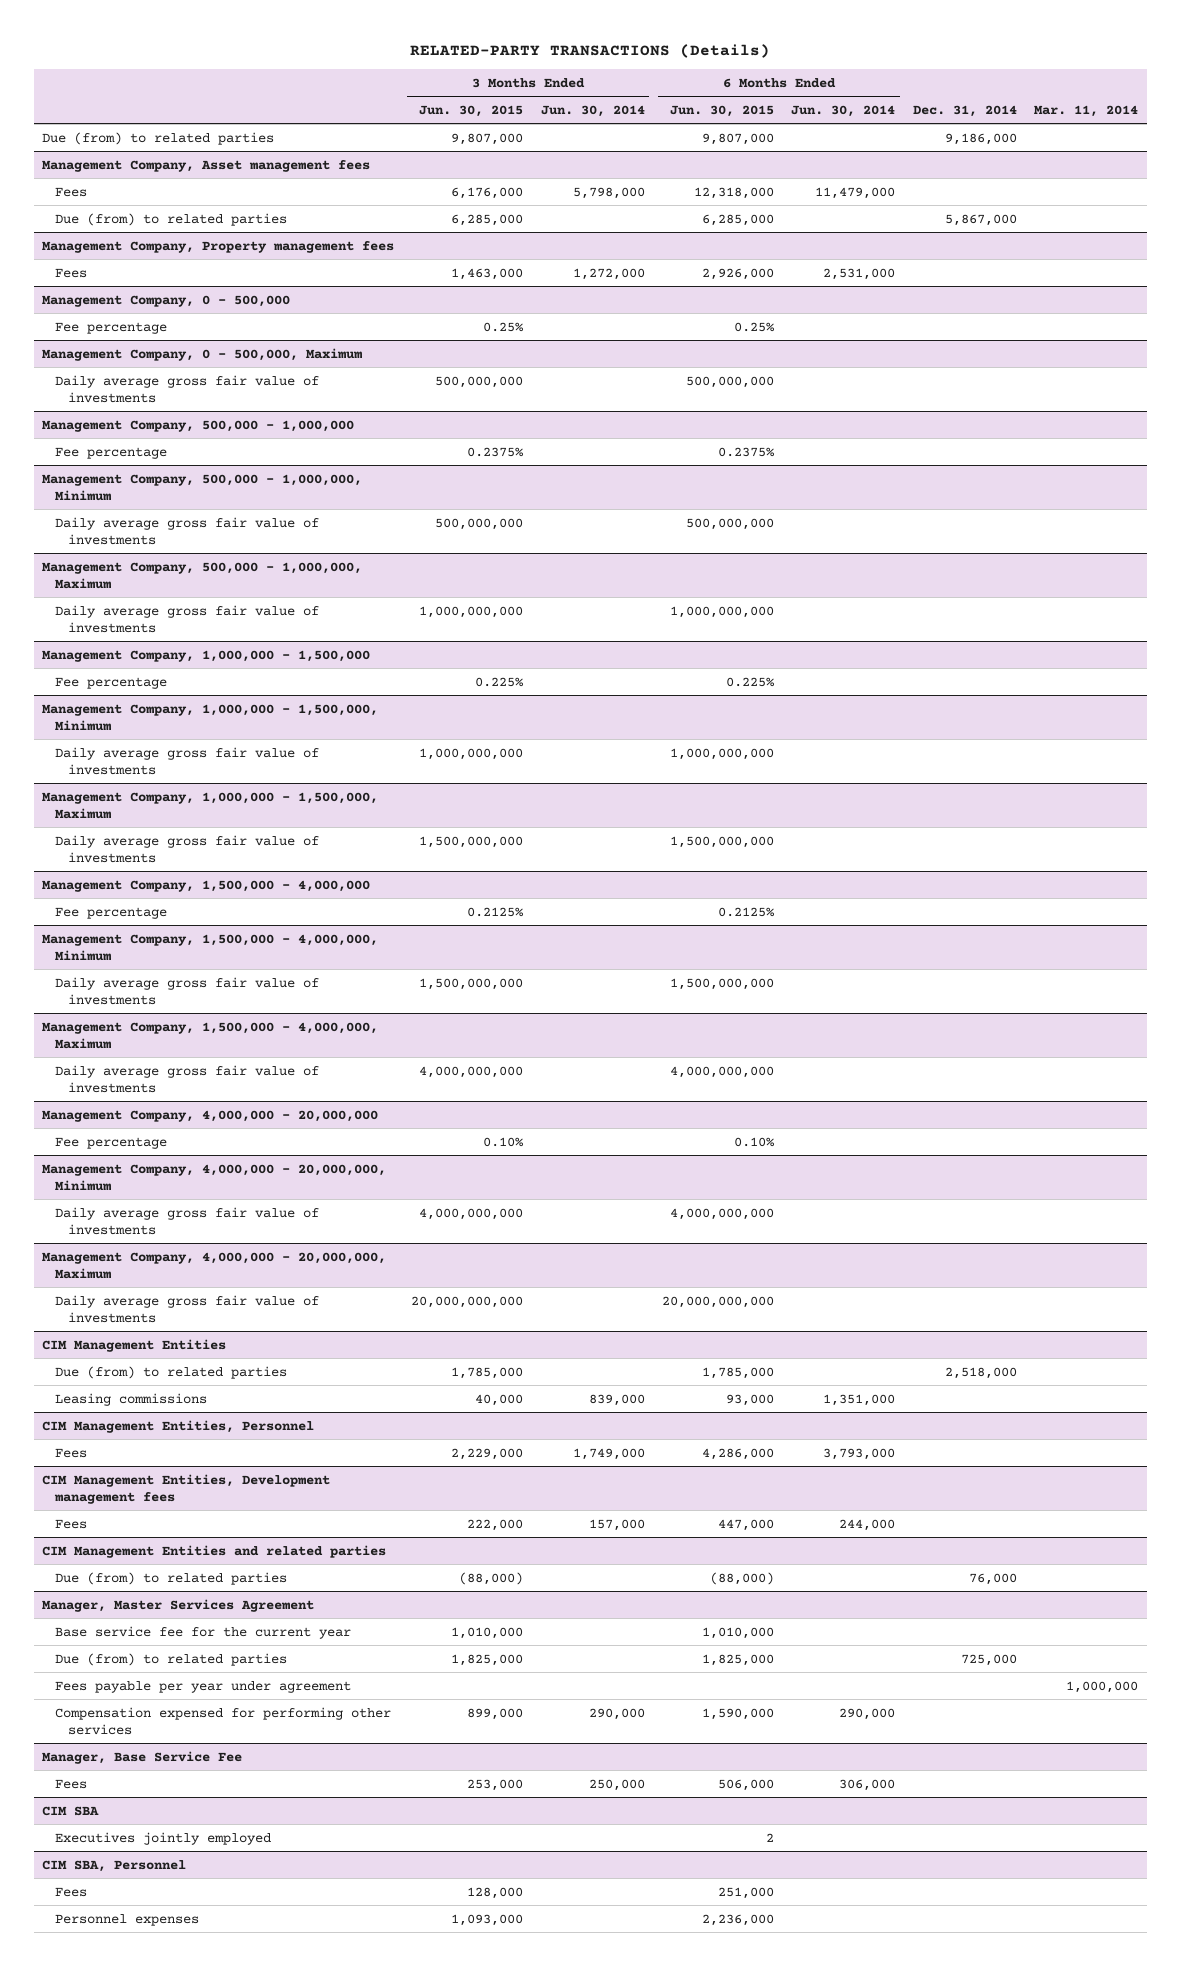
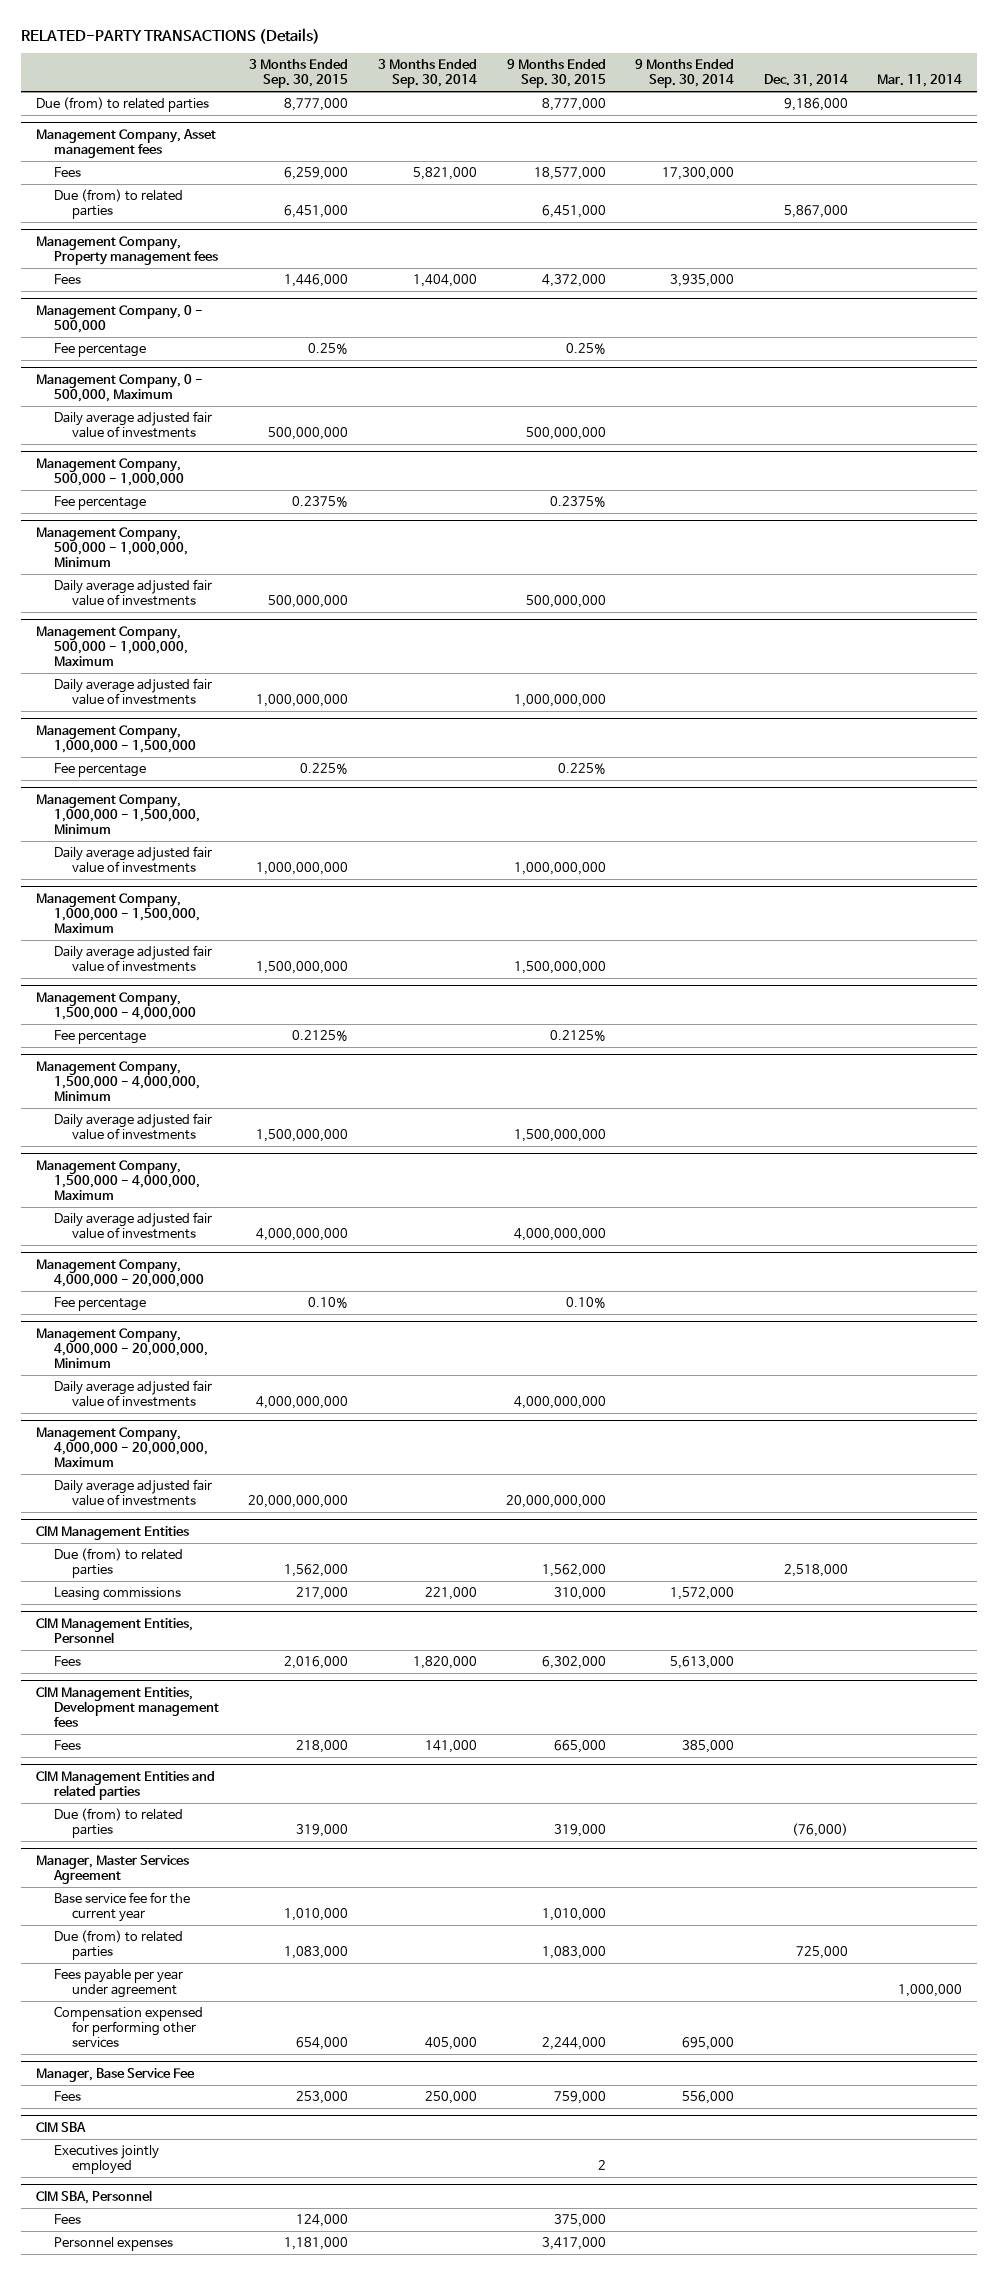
- | 3 Months Ended Jun. 30, 2015 | 3 Months Ended Jun. 30, 2014 | 6 Months Ended Jun. 30, 2015 | 6 Months Ended Jun. 30, 2014 | Dec. 31, 2014 | Mar. 11, 2014
+ | 3 Months Ended Sep. 30, 2015 | 3 Months Ended Sep. 30, 2014 | 9 Months Ended Sep. 30, 2015 | 9 Months Ended Sep. 30, 2014 | Dec. 31, 2014 | Mar. 11, 2014
@ Management Company, 0 - 500,000, Maximum
- Daily average gross fair value of investments | 500,000,000 | | 500,000,000 | | |
+ Daily average adjusted fair value of investments | 500,000,000 | | 500,000,000 | | |
@ Management Company, 500,000 - 1,000,000, Minimum
- Daily average gross fair value of investments | 500,000,000 | | 500,000,000 | | |
+ Daily average adjusted fair value of investments | 500,000,000 | | 500,000,000 | | |
@ Management Company, 500,000 - 1,000,000, Maximum
- Daily average gross fair value of investments | 1,000,000,000 | | 1,000,000,000 | | |
+ Daily average adjusted fair value of investments | 1,000,000,000 | | 1,000,000,000 | | |
@ Management Company, 1,000,000 - 1,500,000, Minimum
- Daily average gross fair value of investments | 1,000,000,000 | | 1,000,000,000 | | |
+ Daily average adjusted fair value of investments | 1,000,000,000 | | 1,000,000,000 | | |
@ Management Company, 1,000,000 - 1,500,000, Maximum
- Daily average gross fair value of investments | 1,500,000,000 | | 1,500,000,000 | | |
+ Daily average adjusted fair value of investments | 1,500,000,000 | | 1,500,000,000 | | |
@ Management Company, 1,500,000 - 4,000,000, Minimum
- Daily average gross fair value of investments | 1,500,000,000 | | 1,500,000,000 | | |
+ Daily average adjusted fair value of investments | 1,500,000,000 | | 1,500,000,000 | | |
@ Management Company, 1,500,000 - 4,000,000, Maximum
- Daily average gross fair value of investments | 4,000,000,000 | | 4,000,000,000 | | |
+ Daily average adjusted fair value of investments | 4,000,000,000 | | 4,000,000,000 | | |
@ Management Company, 4,000,000 - 20,000,000, Minimum
- Daily average gross fair value of investments | 4,000,000,000 | | 4,000,000,000 | | |
+ Daily average adjusted fair value of investments | 4,000,000,000 | | 4,000,000,000 | | |
@ Management Company, 4,000,000 - 20,000,000, Maximum
- Daily average gross fair value of investments | 20,000,000,000 | | 20,000,000,000 | | |
+ Daily average adjusted fair value of investments | 20,000,000,000 | | 20,000,000,000 | | |
@ CIM Management Entities and related parties
- Due (from) to related parties | (88,000) | | (88,000) | | 76,000 |
+ Due (from) to related parties | 319,000 | | 319,000 | | (76,000) |

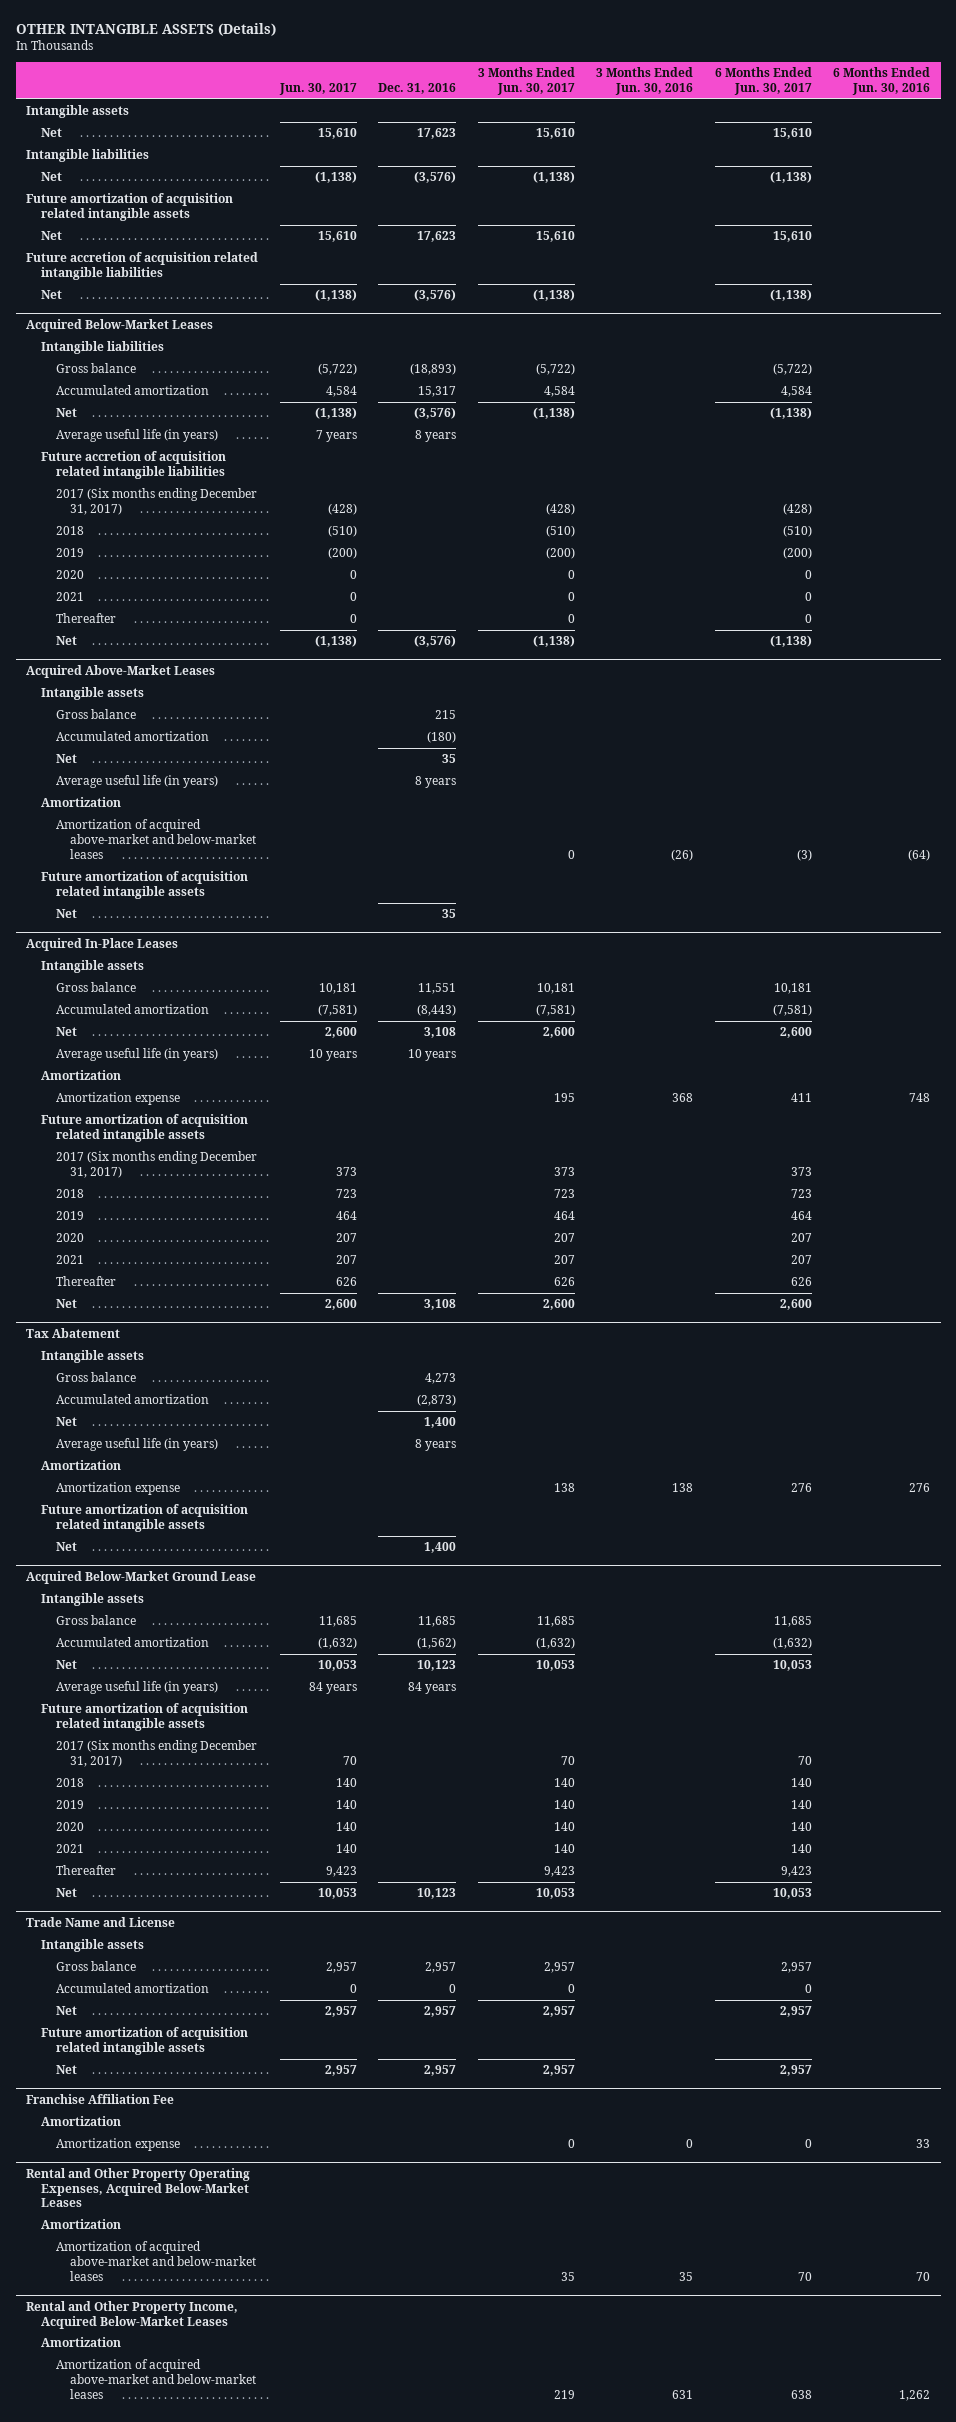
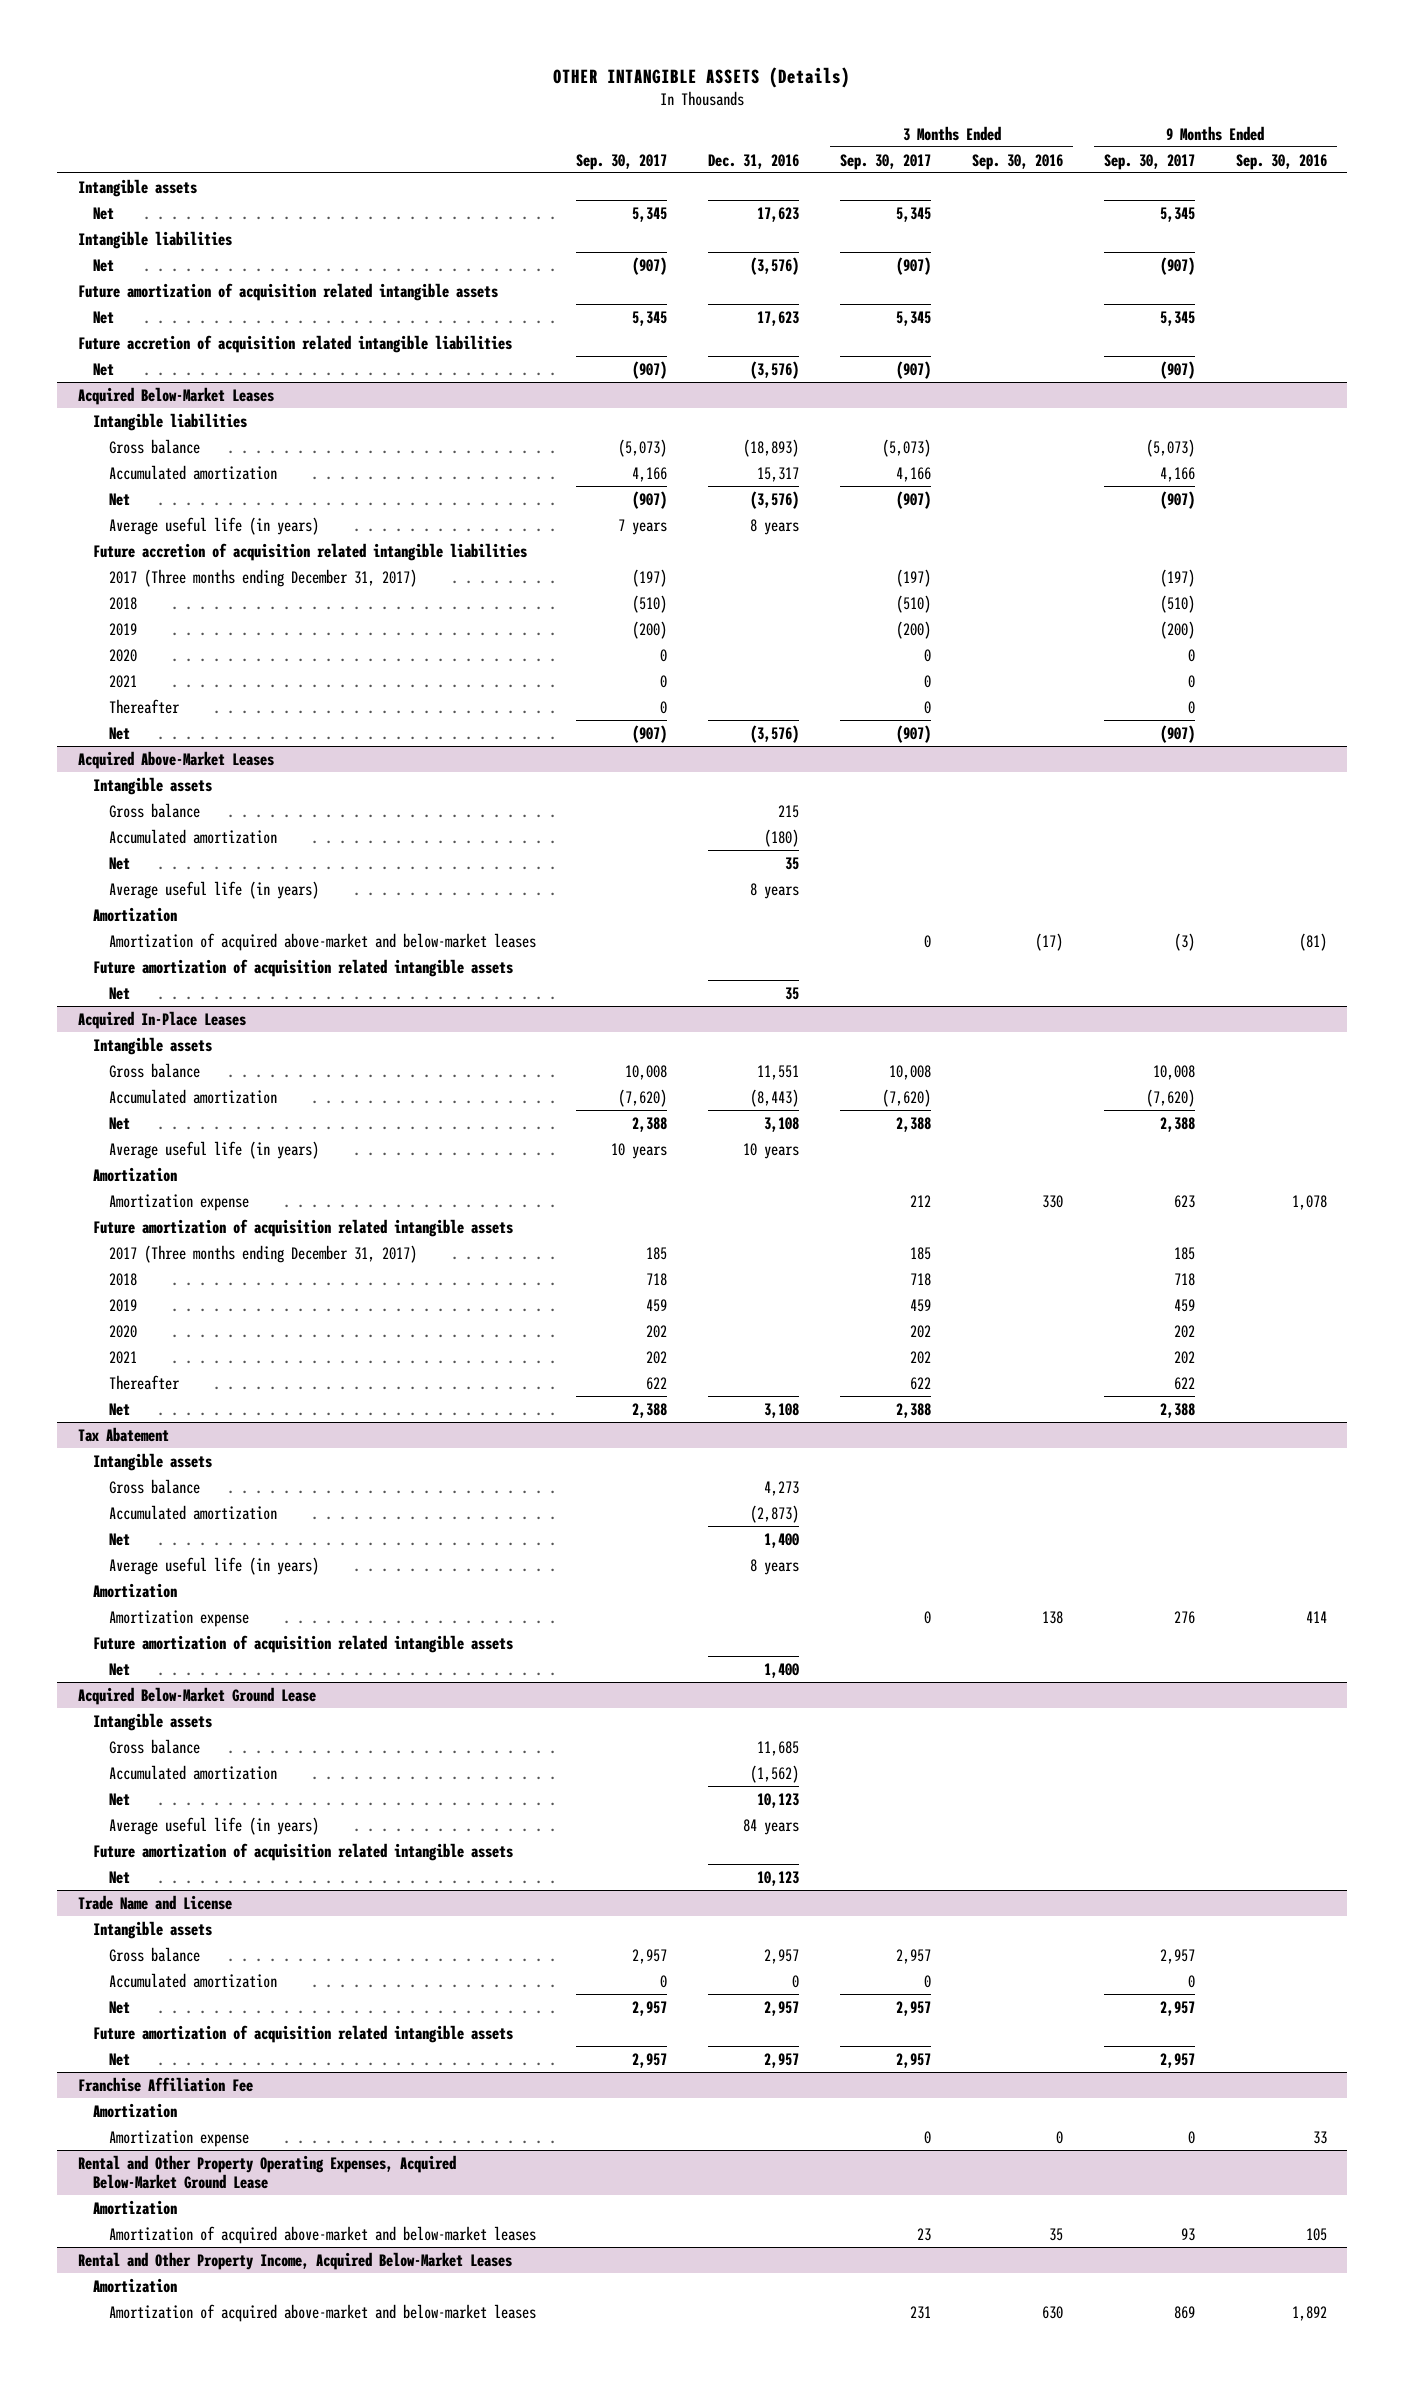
- | Jun. 30, 2017 | Dec. 31, 2016 | 3 Months Ended Jun. 30, 2017 | 3 Months Ended Jun. 30, 2016 | 6 Months Ended Jun. 30, 2017 | 6 Months Ended Jun. 30, 2016
+ | Sep. 30, 2017 | Dec. 31, 2016 | 3 Months Ended Sep. 30, 2017 | 3 Months Ended Sep. 30, 2016 | 9 Months Ended Sep. 30, 2017 | 9 Months Ended Sep. 30, 2016
@ Acquired Below-Market Leases
- 2017 (Six months ending December 31, 2017) | (428) | | (428) | | (428) |
+ 2017 (Three months ending December 31, 2017) | (197) | | (197) | | (197) |
@ Acquired In-Place Leases
- 2017 (Six months ending December 31, 2017) | 373 | | 373 | | 373 |
+ 2017 (Three months ending December 31, 2017) | 185 | | 185 | | 185 |
@ Acquired Below-Market Ground Lease
- 2017 (Six months ending December 31, 2017) | 70 | | 70 | | 70 |
- 2018 | 140 | | 140 | | 140 |
- 2019 | 140 | | 140 | | 140 |
- 2020 | 140 | | 140 | | 140 |
- 2021 | 140 | | 140 | | 140 |
- Thereafter | 9,423 | | 9,423 | | 9,423 |
- Rental and Other Property Operating Expenses, Acquired Below-Market Leases
+ Rental and Other Property Operating Expenses, Acquired Below-Market Ground Lease

